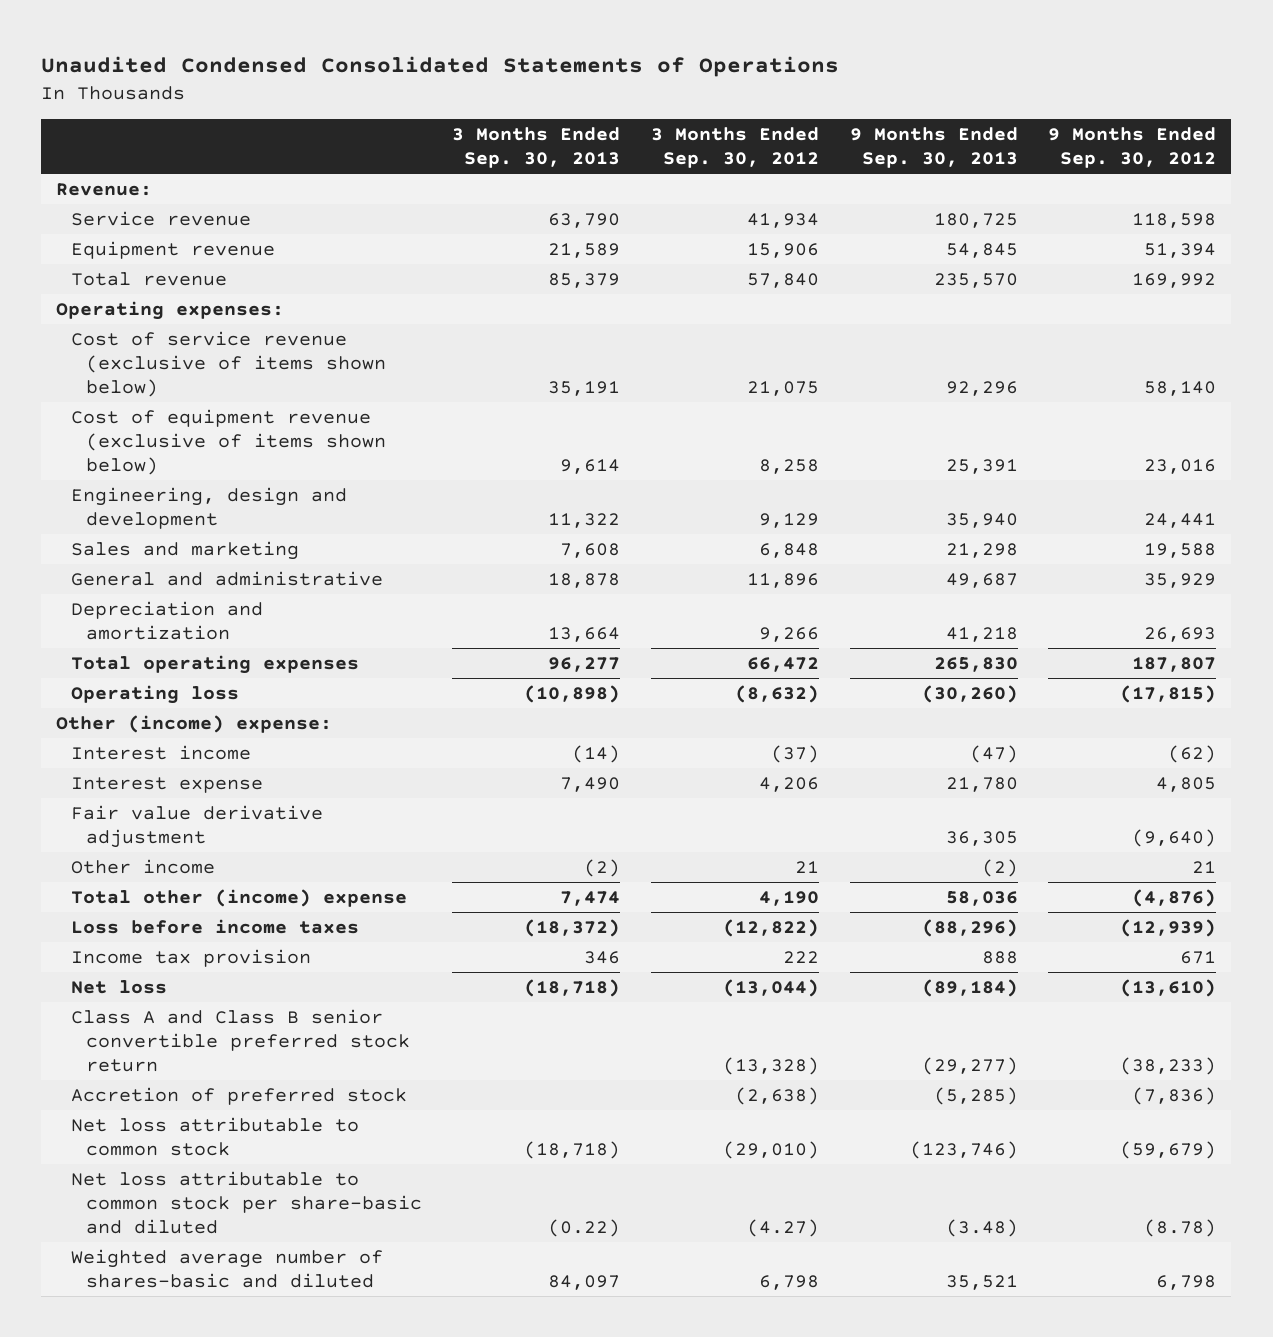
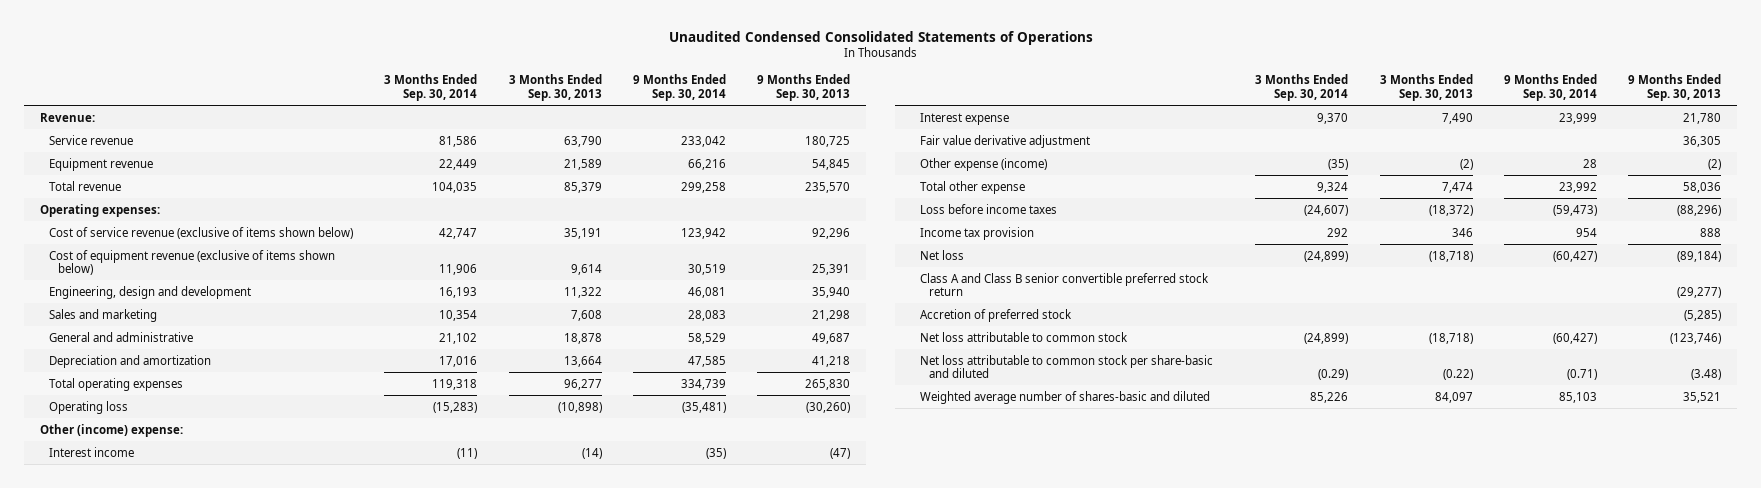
- | 3 Months Ended Sep. 30, 2013 | 3 Months Ended Sep. 30, 2012 | 9 Months Ended Sep. 30, 2013 | 9 Months Ended Sep. 30, 2012
+ | 3 Months Ended Sep. 30, 2014 | 3 Months Ended Sep. 30, 2013 | 9 Months Ended Sep. 30, 2014 | 9 Months Ended Sep. 30, 2013
- Other income | (2) | 21 | (2) | 21
- Total other (income) expense | 7,474 | 4,190 | 58,036 | (4,876)
+ Other expense (income) | (35) | (2) | 28 | (2)
+ Total other expense | 9,324 | 7,474 | 23,992 | 58,036

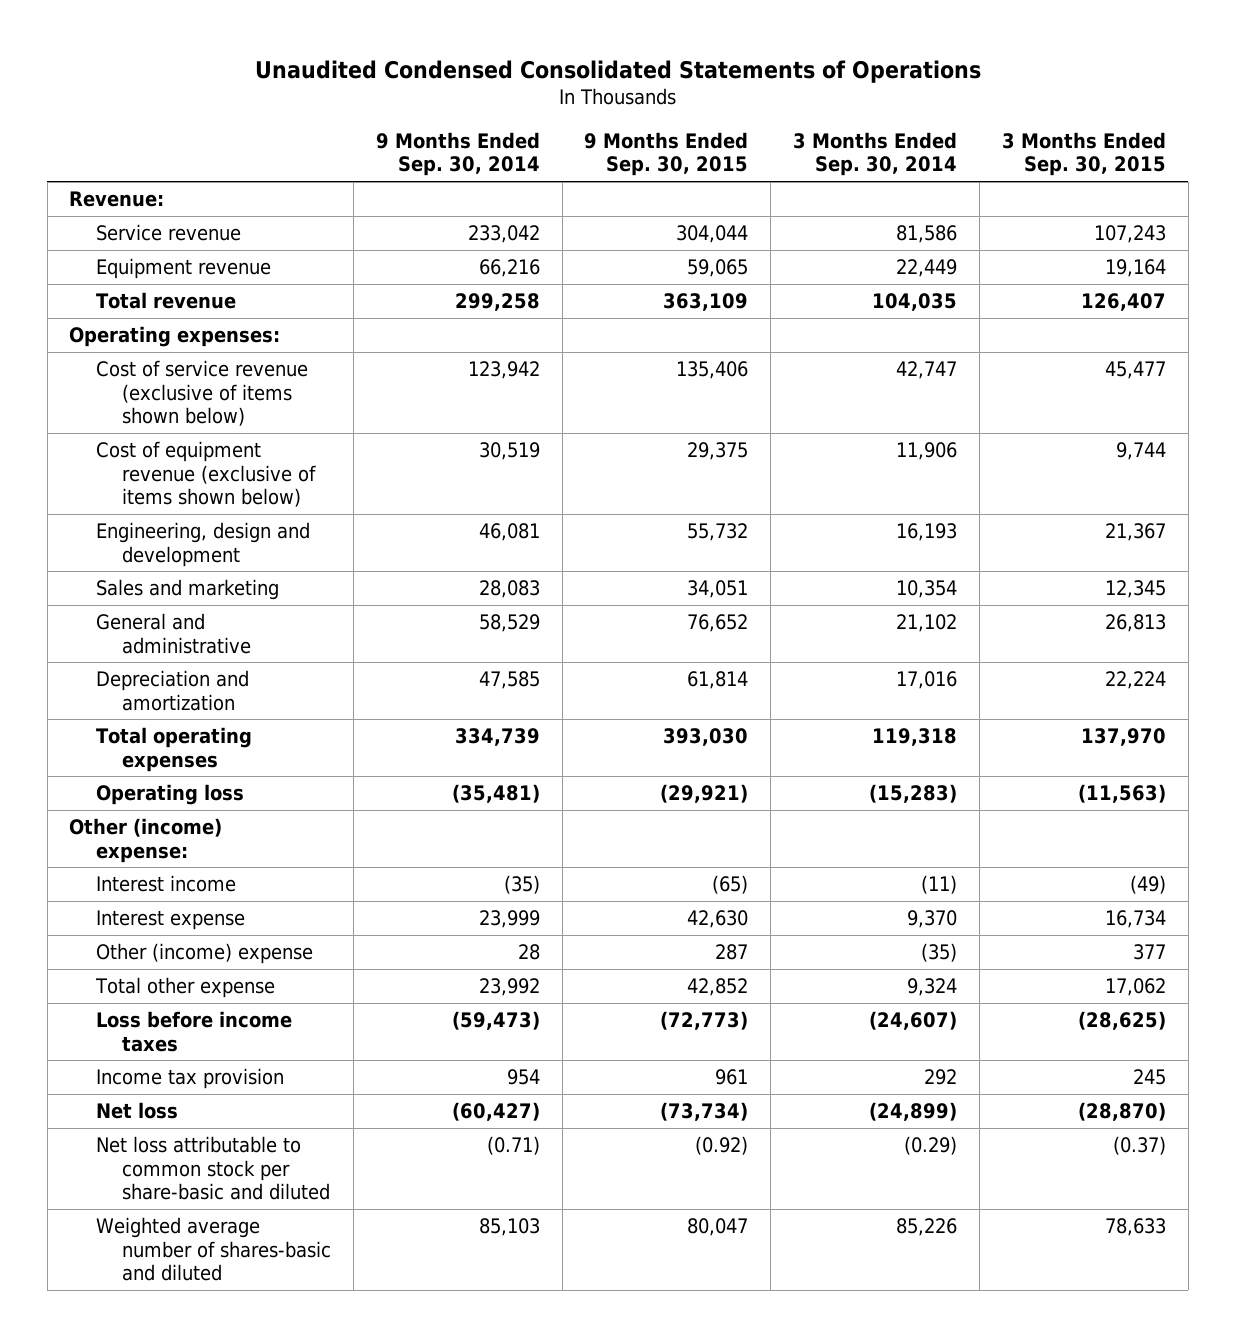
- | 3 Months Ended Sep. 30, 2014 | 3 Months Ended Sep. 30, 2013 | 9 Months Ended Sep. 30, 2014 | 9 Months Ended Sep. 30, 2013
+ | 9 Months Ended Sep. 30, 2014 | 9 Months Ended Sep. 30, 2015 | 3 Months Ended Sep. 30, 2014 | 3 Months Ended Sep. 30, 2015
- Fair value derivative adjustment | | | | 36,305
- Other expense (income) | (35) | (2) | 28 | (2)
+ Other (income) expense | 28 | 287 | (35) | 377
- Class A and Class B senior convertible preferred stock return | | | | (29,277)
- Accretion of preferred stock | | | | (5,285)
- Net loss attributable to common stock | (24,899) | (18,718) | (60,427) | (123,746)

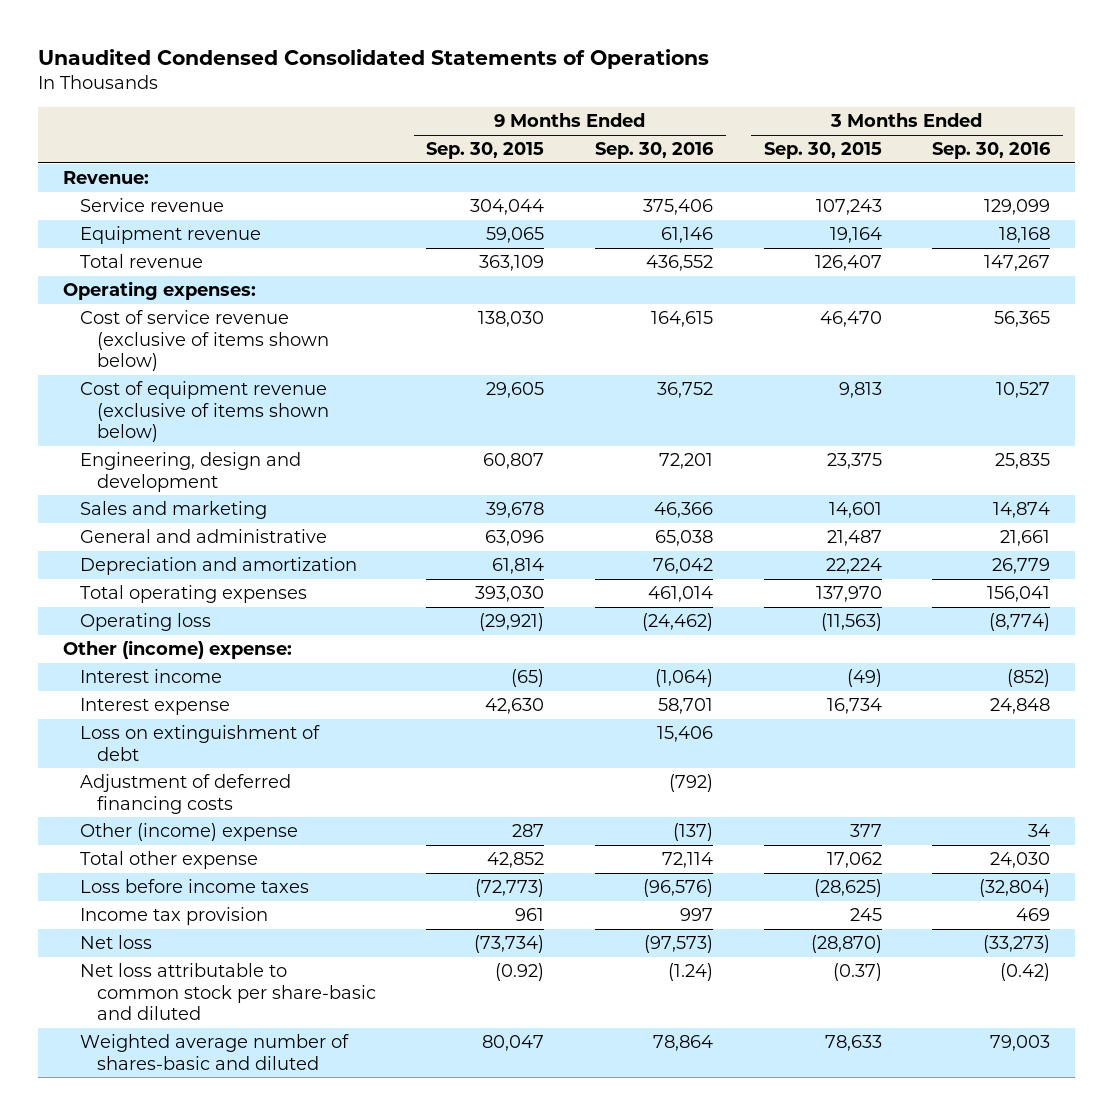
- | 9 Months Ended Sep. 30, 2014 | 9 Months Ended Sep. 30, 2015 | 3 Months Ended Sep. 30, 2014 | 3 Months Ended Sep. 30, 2015
+ | 9 Months Ended Sep. 30, 2015 | 9 Months Ended Sep. 30, 2016 | 3 Months Ended Sep. 30, 2015 | 3 Months Ended Sep. 30, 2016
- Cost of service revenue (exclusive of items shown below) | 123,942 | 135,406 | 42,747 | 45,477
- Cost of equipment revenue (exclusive of items shown below) | 30,519 | 29,375 | 11,906 | 9,744
- Engineering, design and development | 46,081 | 55,732 | 16,193 | 21,367
- Sales and marketing | 28,083 | 34,051 | 10,354 | 12,345
- General and administrative | 58,529 | 76,652 | 21,102 | 26,813
+ Cost of service revenue (exclusive of items shown below) | 138,030 | 164,615 | 46,470 | 56,365
+ Cost of equipment revenue (exclusive of items shown below) | 29,605 | 36,752 | 9,813 | 10,527
+ Engineering, design and development | 60,807 | 72,201 | 23,375 | 25,835
+ Sales and marketing | 39,678 | 46,366 | 14,601 | 14,874
+ General and administrative | 63,096 | 65,038 | 21,487 | 21,661
+ Loss on extinguishment of debt | | 15,406 | |
+ Adjustment of deferred financing costs | | (792) | |

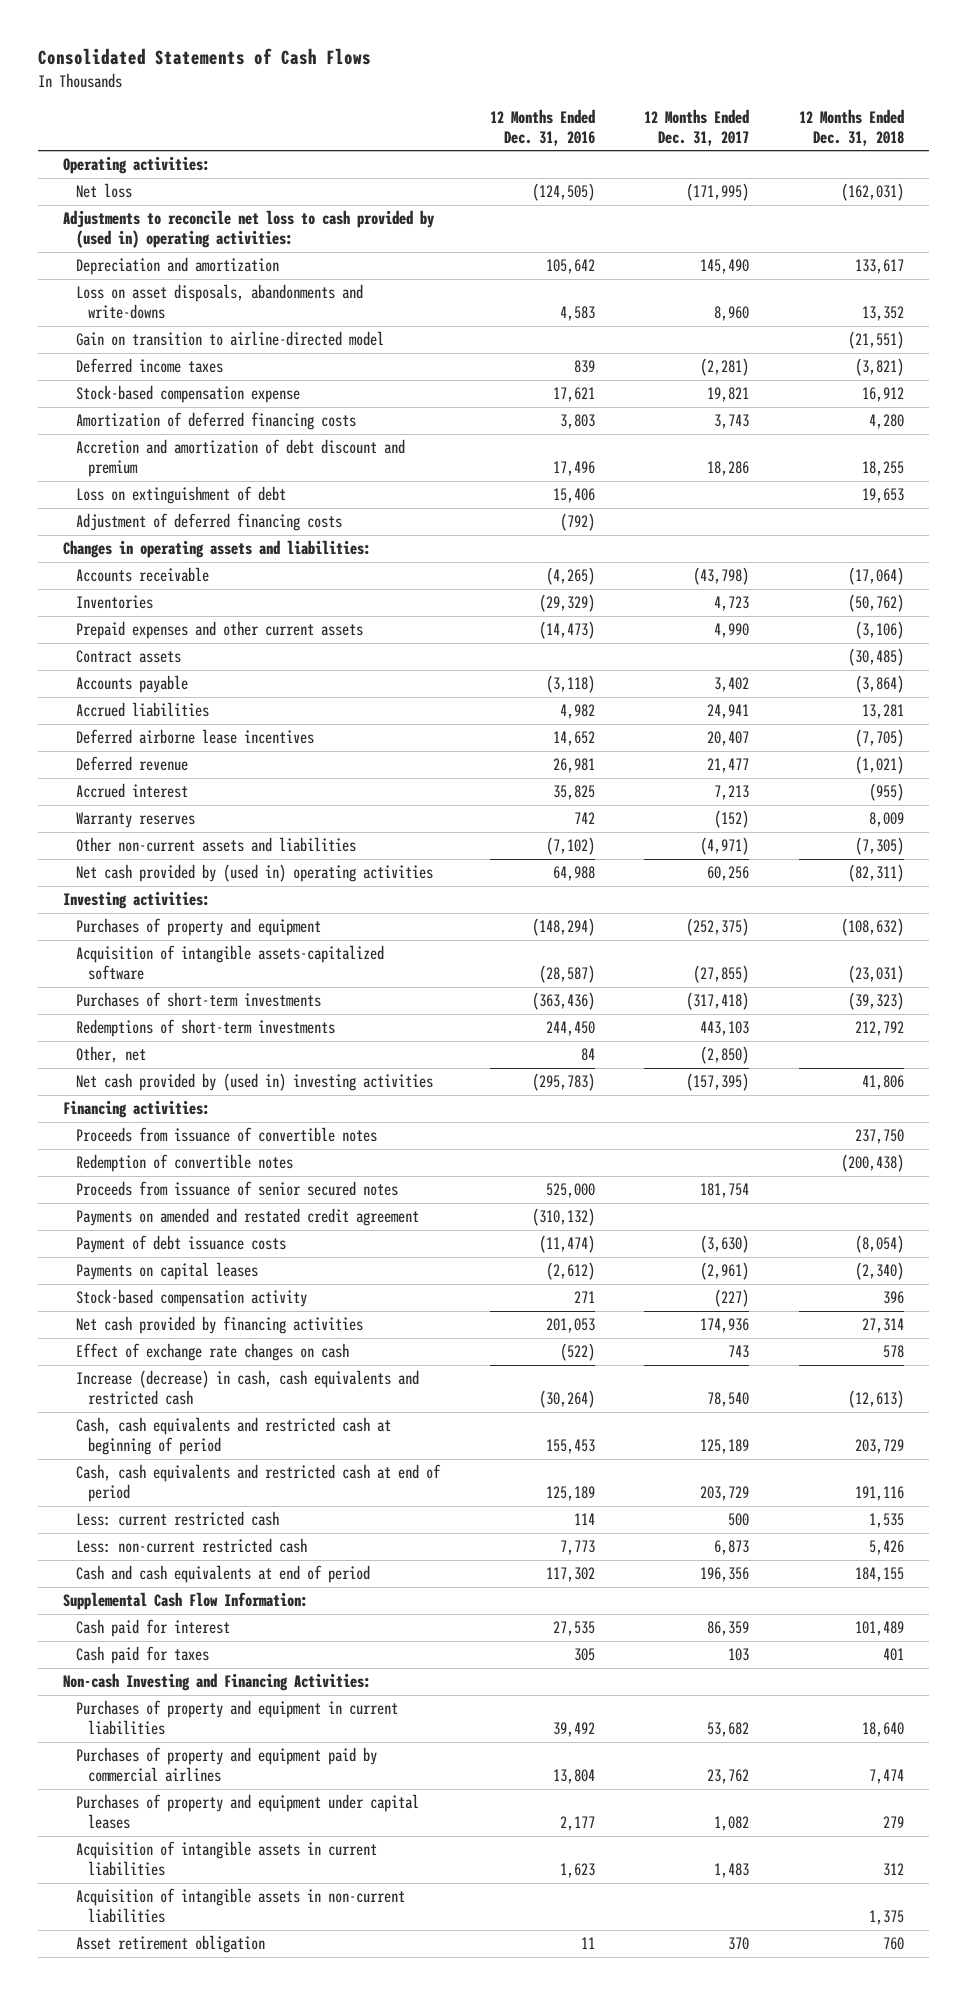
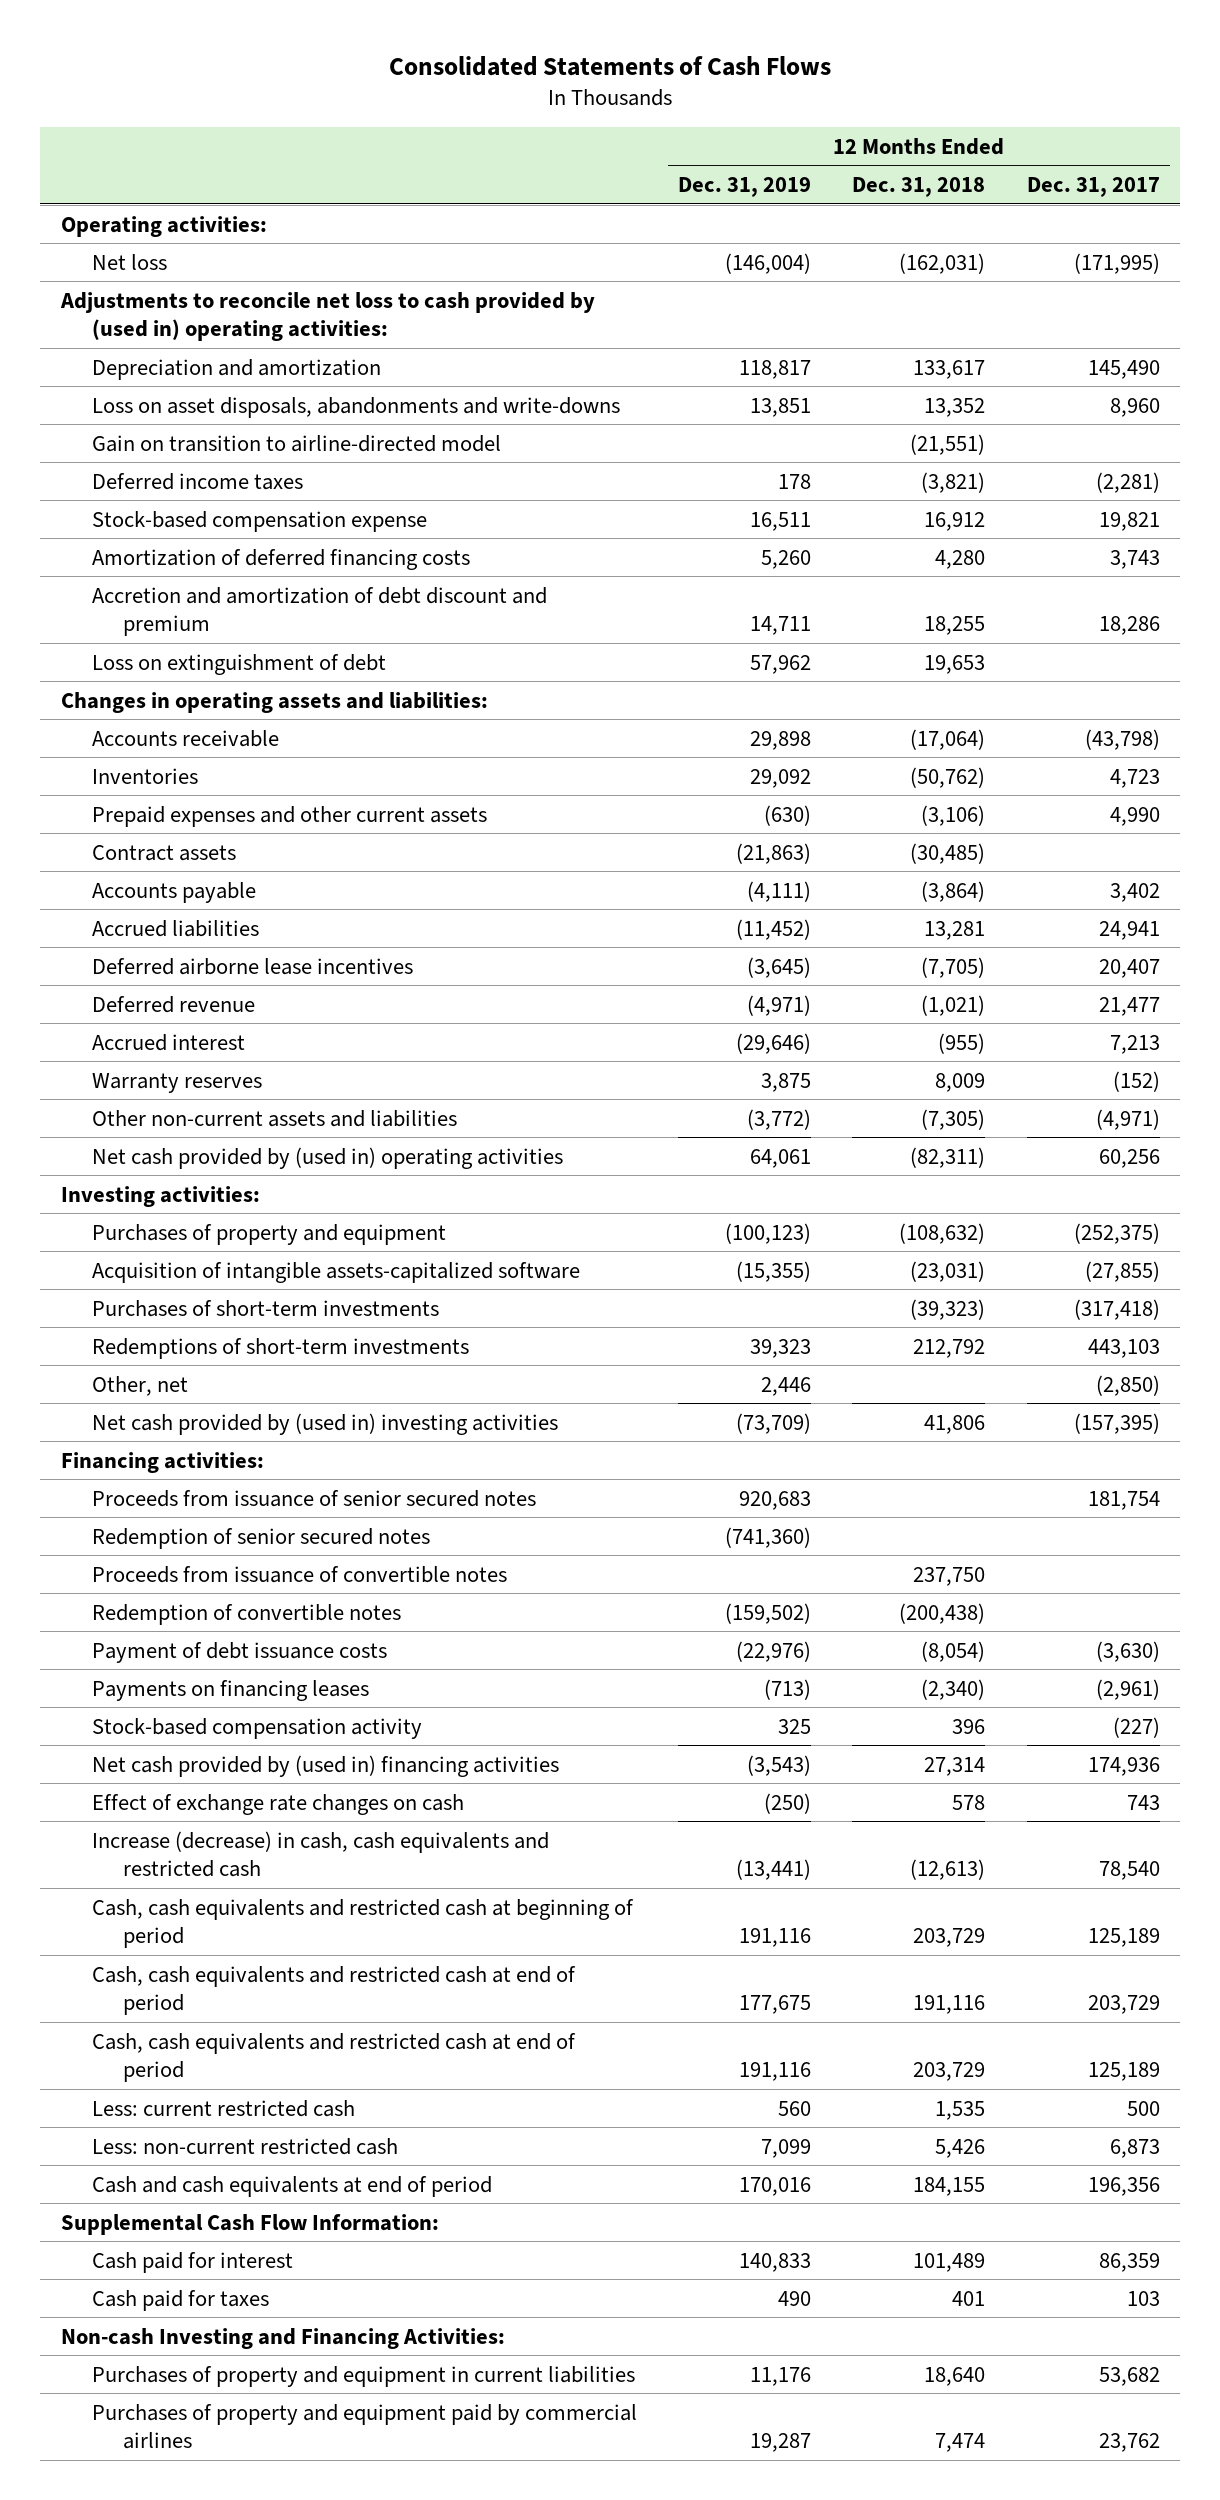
- | 12 Months Ended Dec. 31, 2016 | 12 Months Ended Dec. 31, 2017 | 12 Months Ended Dec. 31, 2018
+ | 12 Months Ended Dec. 31, 2019 | 12 Months Ended Dec. 31, 2018 | 12 Months Ended Dec. 31, 2017
- Adjustment of deferred financing costs | (792) | |
moved up: Proceeds from issuance of senior secured notes | 920,683 | | 181,754
+ Redemption of senior secured notes | (741,360) | |
- Payments on amended and restated credit agreement | (310,132) | |
- Payments on capital leases | (2,612) | (2,961) | (2,340)
+ Payments on financing leases | (713) | (2,340) | (2,961)
- Net cash provided by financing activities | 201,053 | 174,936 | 27,314
+ Net cash provided by (used in) financing activities | (3,543) | 27,314 | 174,936
+ Cash, cash equivalents and restricted cash at end of period | 191,116 | 203,729 | 125,189
- Purchases of property and equipment under capital leases | 2,177 | 1,082 | 279
- Acquisition of intangible assets in current liabilities | 1,623 | 1,483 | 312
- Acquisition of intangible assets in non-current liabilities | | | 1,375
- Asset retirement obligation | 11 | 370 | 760

